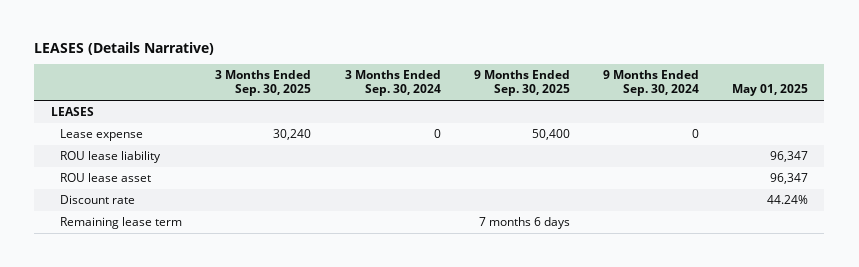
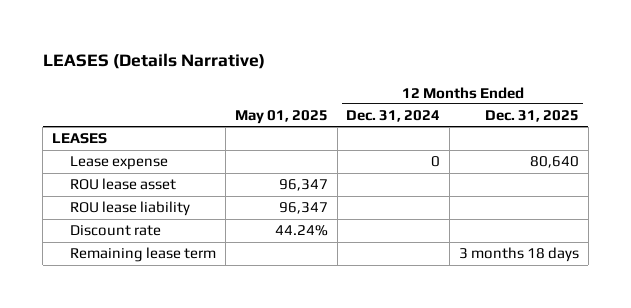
- | 3 Months Ended Sep. 30, 2025 | 3 Months Ended Sep. 30, 2024 | 9 Months Ended Sep. 30, 2025 | 9 Months Ended Sep. 30, 2024 | May 01, 2025
+ | May 01, 2025 | 12 Months Ended Dec. 31, 2024 | 12 Months Ended Dec. 31, 2025
moved down: ROU lease liability | 96,347 | |

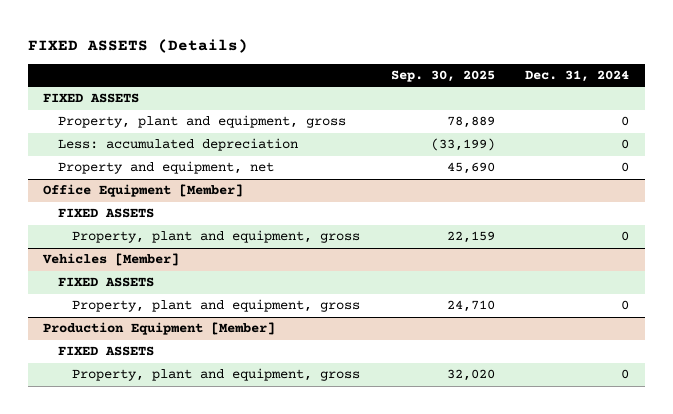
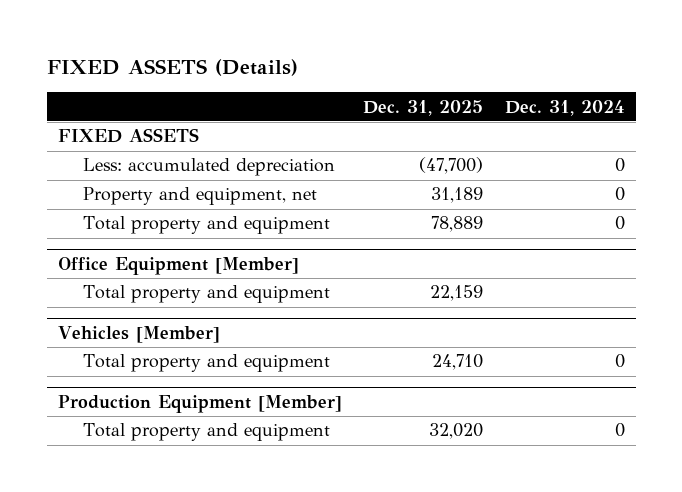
- | Sep. 30, 2025 | Dec. 31, 2024
+ | Dec. 31, 2025 | Dec. 31, 2024
- Property, plant and equipment, gross | 78,889 | 0
+ Total property and equipment | 78,889 | 0
@ Office Equipment [Member]
- FIXED ASSETS
- Property, plant and equipment, gross | 22,159 | 0
+ Total property and equipment | 22,159 |
@ Vehicles [Member]
- FIXED ASSETS
- Property, plant and equipment, gross | 24,710 | 0
+ Total property and equipment | 24,710 | 0
@ Production Equipment [Member]
- FIXED ASSETS
- Property, plant and equipment, gross | 32,020 | 0
+ Total property and equipment | 32,020 | 0

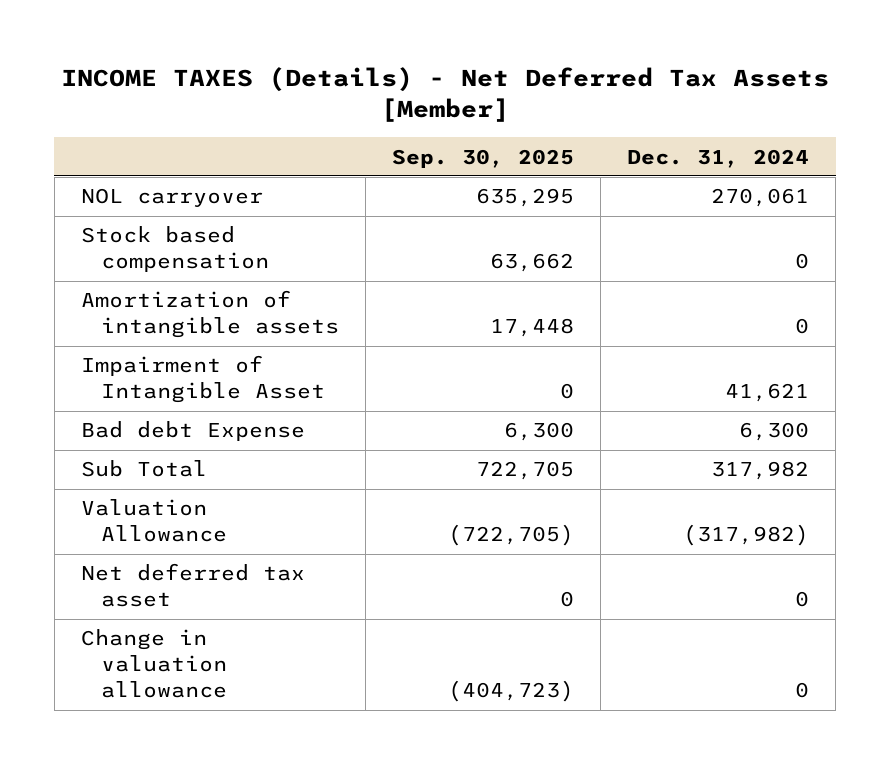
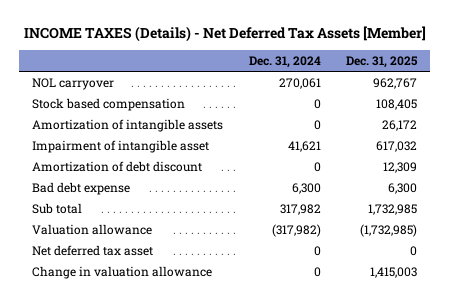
- | Sep. 30, 2025 | Dec. 31, 2024
+ | Dec. 31, 2024 | Dec. 31, 2025
- Impairment of Intangible Asset | 0 | 41,621
- Bad debt Expense | 6,300 | 6,300
- Sub Total | 722,705 | 317,982
- Valuation Allowance | (722,705) | (317,982)
+ Impairment of intangible asset | 41,621 | 617,032
+ Amortization of debt discount | 0 | 12,309
+ Bad debt expense | 6,300 | 6,300
+ Sub total | 317,982 | 1,732,985
+ Valuation allowance | (317,982) | (1,732,985)

